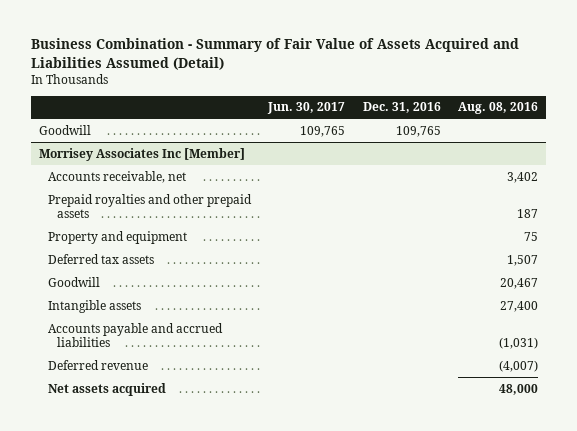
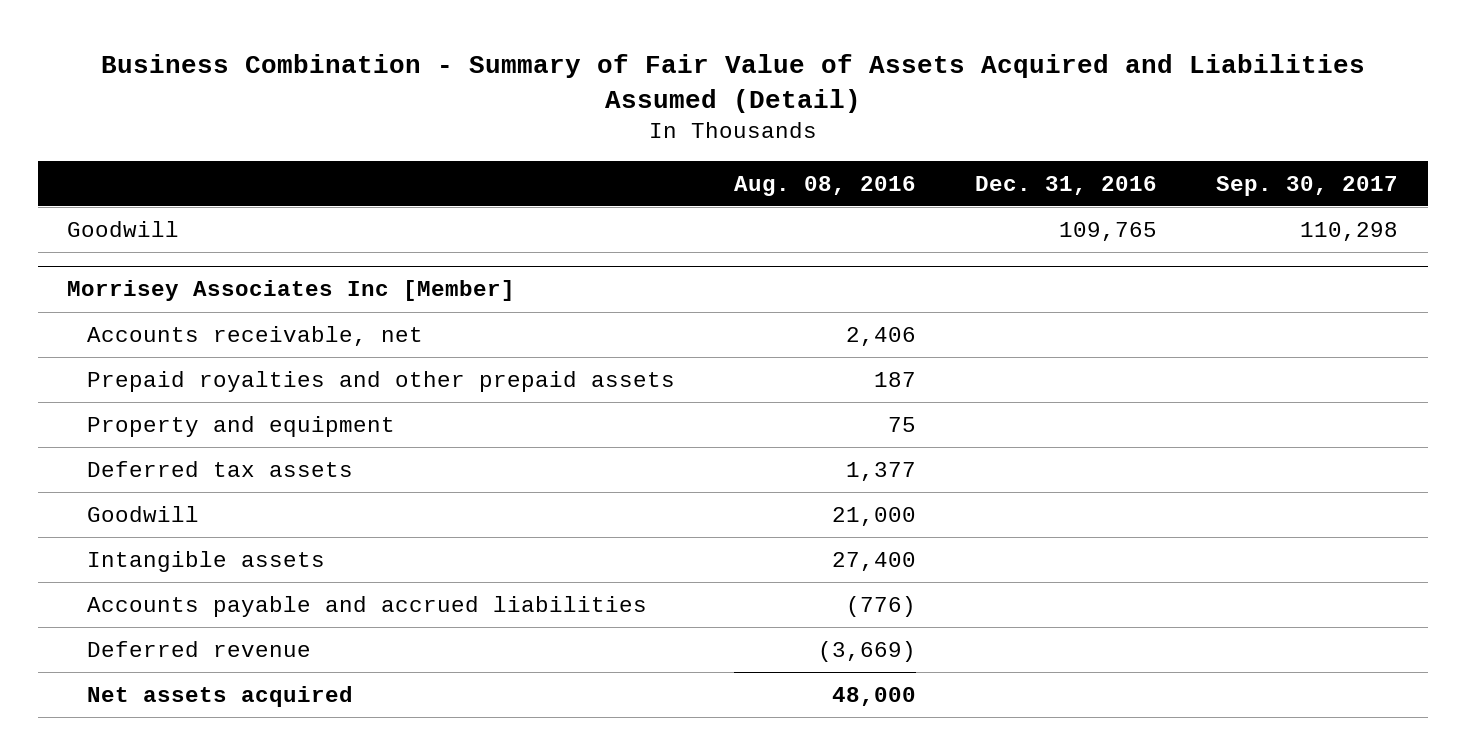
- | Jun. 30, 2017 | Dec. 31, 2016 | Aug. 08, 2016
+ | Aug. 08, 2016 | Dec. 31, 2016 | Sep. 30, 2017
@ Morrisey Associates Inc [Member]
- Accounts receivable, net | | | 3,402
+ Accounts receivable, net | 2,406 | |
- Deferred tax assets | | | 1,507
- Goodwill | | | 20,467
+ Deferred tax assets | 1,377 | |
+ Goodwill | 21,000 | |
- Accounts payable and accrued liabilities | | | (1,031)
- Deferred revenue | | | (4,007)
+ Accounts payable and accrued liabilities | (776) | |
+ Deferred revenue | (3,669) | |

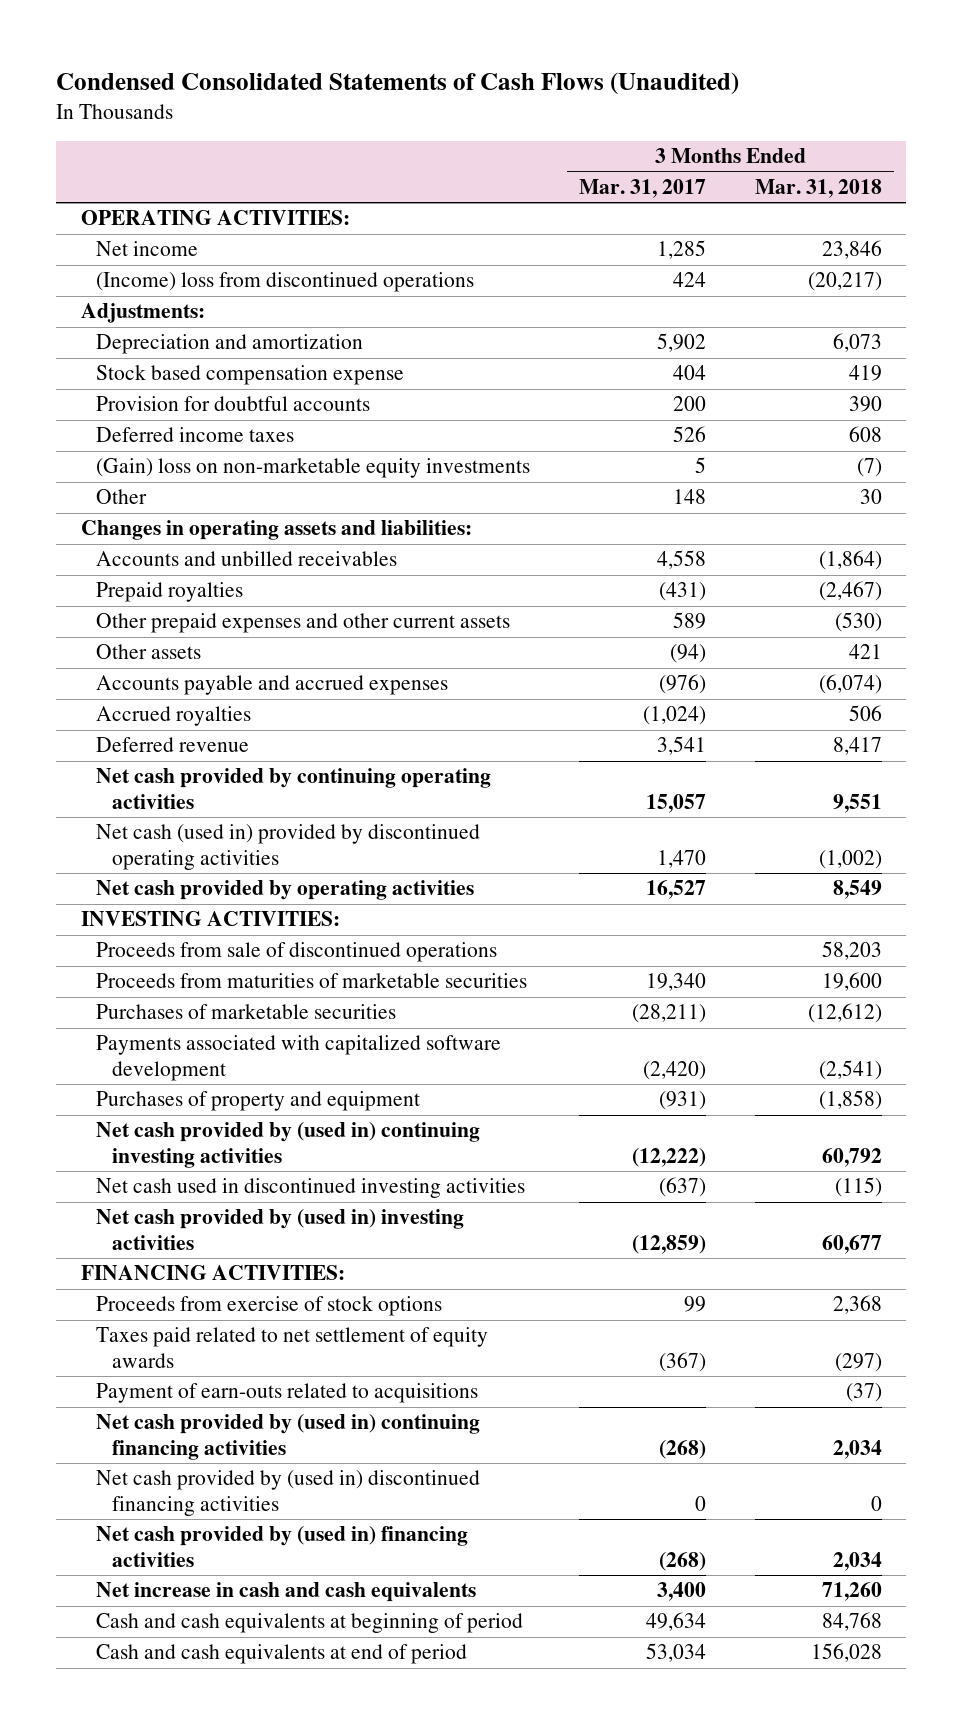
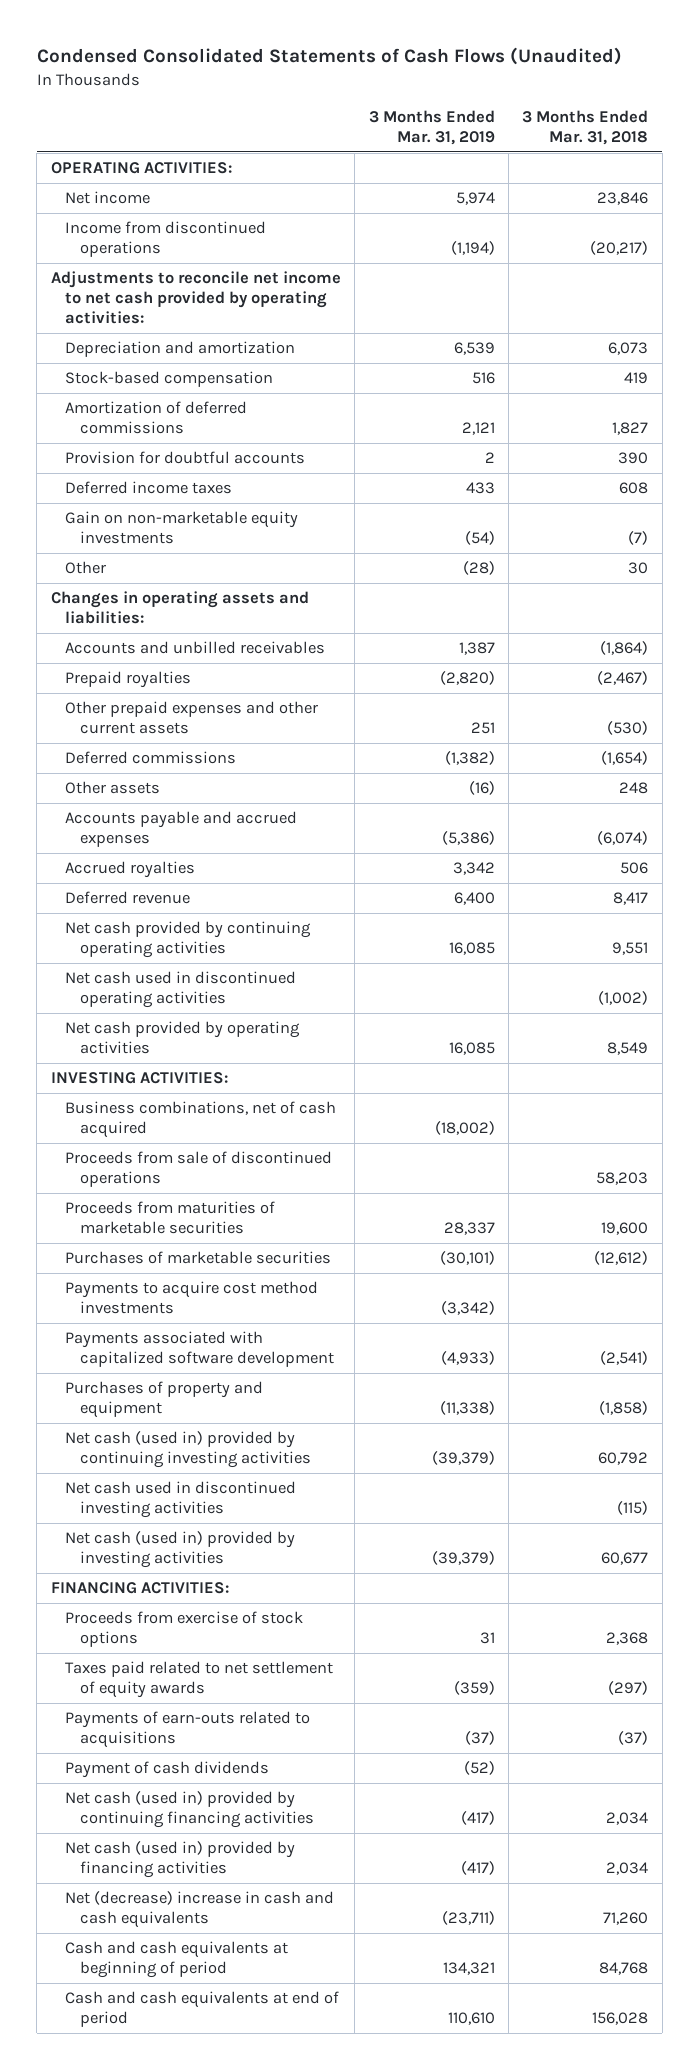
- | 3 Months Ended Mar. 31, 2017 | 3 Months Ended Mar. 31, 2018
+ | 3 Months Ended Mar. 31, 2019 | 3 Months Ended Mar. 31, 2018
- (Income) loss from discontinued operations | 424 | (20,217)
- Adjustments:
+ Income from discontinued operations | (1,194) | (20,217)
+ Adjustments to reconcile net income to net cash provided by operating activities:
- Stock based compensation expense | 404 | 419
+ Stock-based compensation | 516 | 419
+ Amortization of deferred commissions | 2,121 | 1,827
- (Gain) loss on non-marketable equity investments | 5 | (7)
+ Gain on non-marketable equity investments | (54) | (7)
- Other assets | (94) | 421
+ Deferred commissions | (1,382) | (1,654)
+ Other assets | (16) | 248
- Net cash (used in) provided by discontinued operating activities | 1,470 | (1,002)
+ Net cash used in discontinued operating activities | | (1,002)
+ Business combinations, net of cash acquired | (18,002) |
+ Payments to acquire cost method investments | (3,342) |
- Net cash provided by (used in) continuing investing activities | (12,222) | 60,792
+ Net cash (used in) provided by continuing investing activities | (39,379) | 60,792
- Net cash provided by (used in) investing activities | (12,859) | 60,677
+ Net cash (used in) provided by investing activities | (39,379) | 60,677
- Payment of earn-outs related to acquisitions | | (37)
- Net cash provided by (used in) continuing financing activities | (268) | 2,034
- Net cash provided by (used in) discontinued financing activities | 0 | 0
- Net cash provided by (used in) financing activities | (268) | 2,034
- Net increase in cash and cash equivalents | 3,400 | 71,260
+ Payments of earn-outs related to acquisitions | (37) | (37)
+ Payment of cash dividends | (52) |
+ Net cash (used in) provided by continuing financing activities | (417) | 2,034
+ Net cash (used in) provided by financing activities | (417) | 2,034
+ Net (decrease) increase in cash and cash equivalents | (23,711) | 71,260

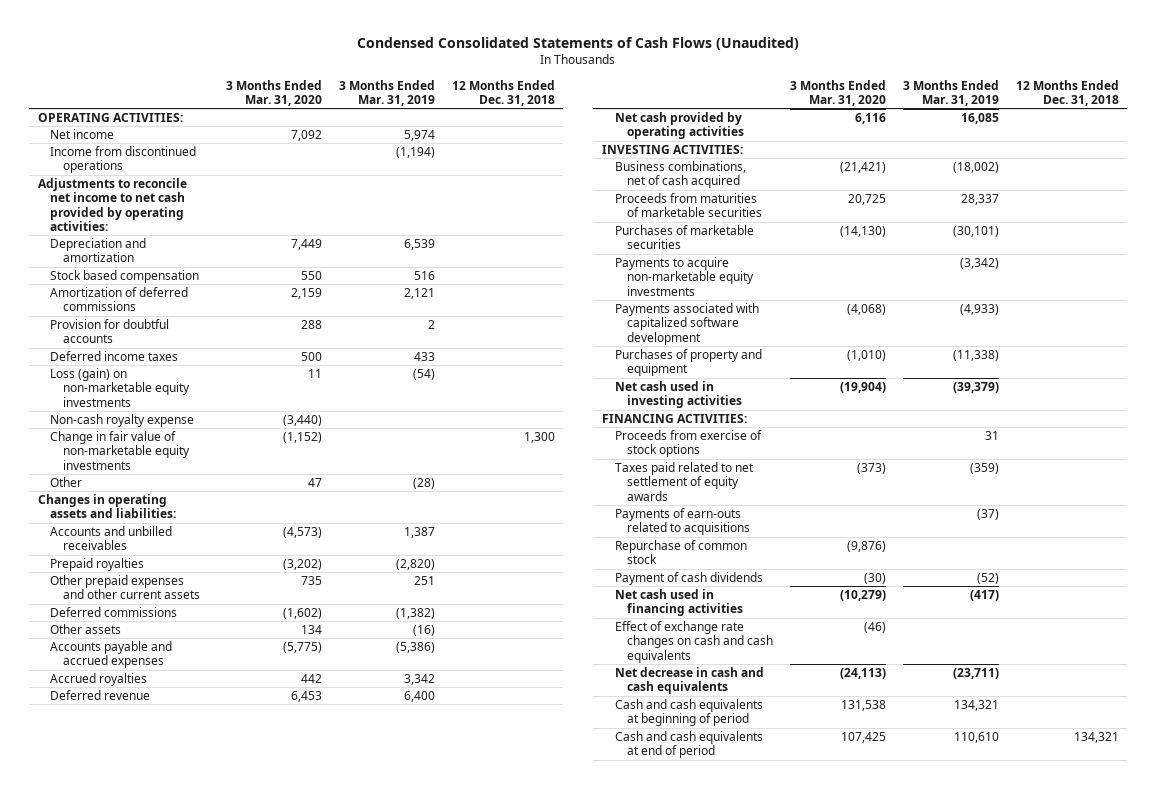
- | 3 Months Ended Mar. 31, 2019 | 3 Months Ended Mar. 31, 2018
+ | 3 Months Ended Mar. 31, 2020 | 3 Months Ended Mar. 31, 2019 | 12 Months Ended Dec. 31, 2018
- Stock-based compensation | 516 | 419
+ Stock based compensation | 550 | 516 |
- Gain on non-marketable equity investments | (54) | (7)
+ Loss (gain) on non-marketable equity investments | 11 | (54) |
+ Non-cash royalty expense | (3,440) | |
+ Change in fair value of non-marketable equity investments | (1,152) | | 1,300
- Net cash provided by continuing operating activities | 16,085 | 9,551
- Net cash used in discontinued operating activities | | (1,002)
- Proceeds from sale of discontinued operations | | 58,203
- Payments to acquire cost method investments | (3,342) |
+ Payments to acquire non-marketable equity investments | | (3,342) |
- Net cash (used in) provided by continuing investing activities | (39,379) | 60,792
- Net cash used in discontinued investing activities | | (115)
- Net cash (used in) provided by investing activities | (39,379) | 60,677
+ Net cash used in investing activities | (19,904) | (39,379) |
+ Repurchase of common stock | (9,876) | |
- Net cash (used in) provided by continuing financing activities | (417) | 2,034
- Net cash (used in) provided by financing activities | (417) | 2,034
- Net (decrease) increase in cash and cash equivalents | (23,711) | 71,260
+ Net cash used in financing activities | (10,279) | (417) |
+ Effect of exchange rate changes on cash and cash equivalents | (46) | |
+ Net decrease in cash and cash equivalents | (24,113) | (23,711) |

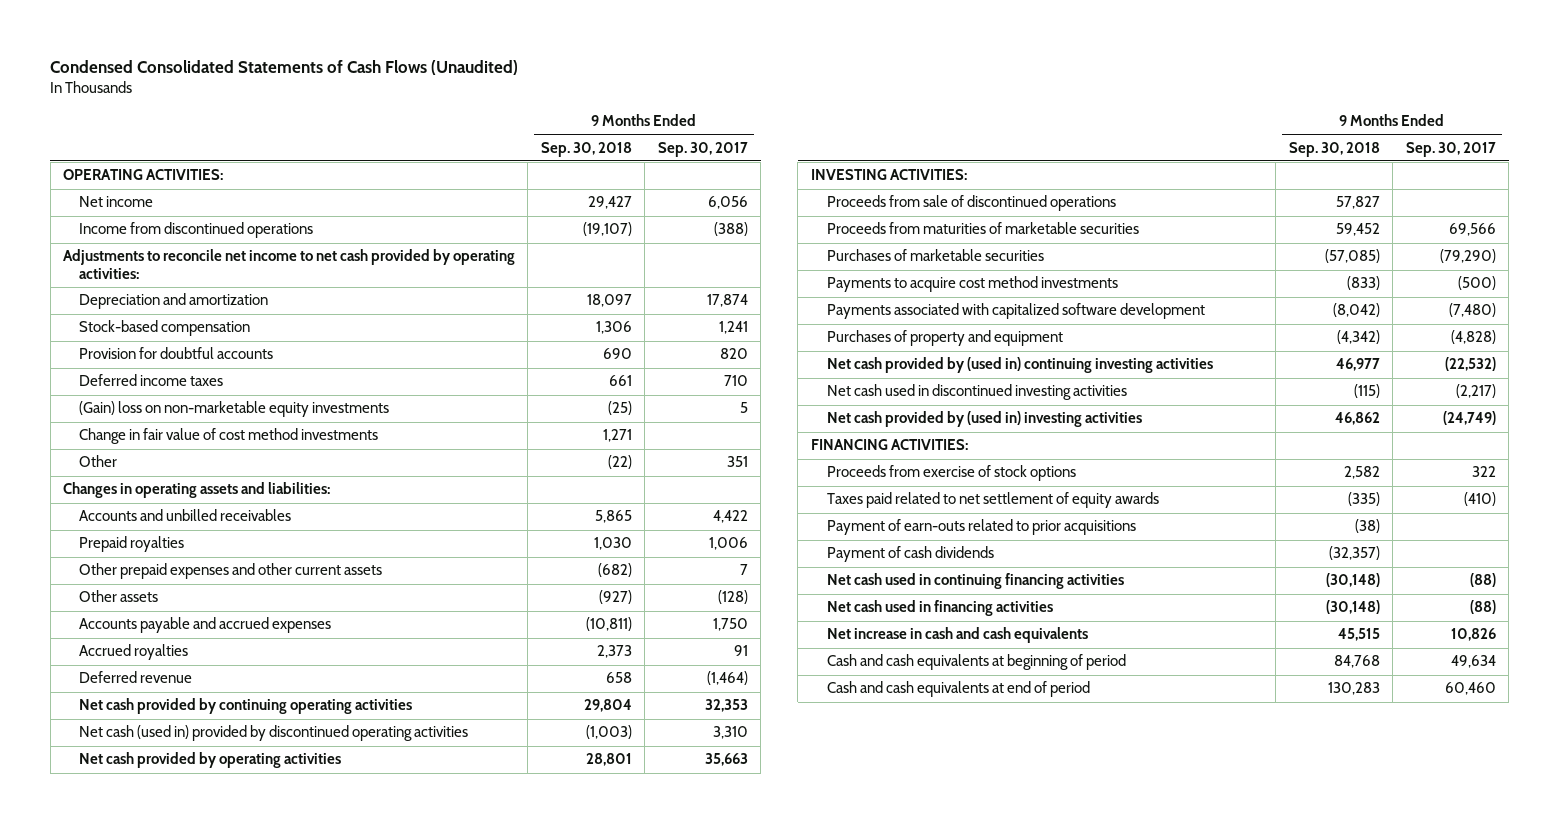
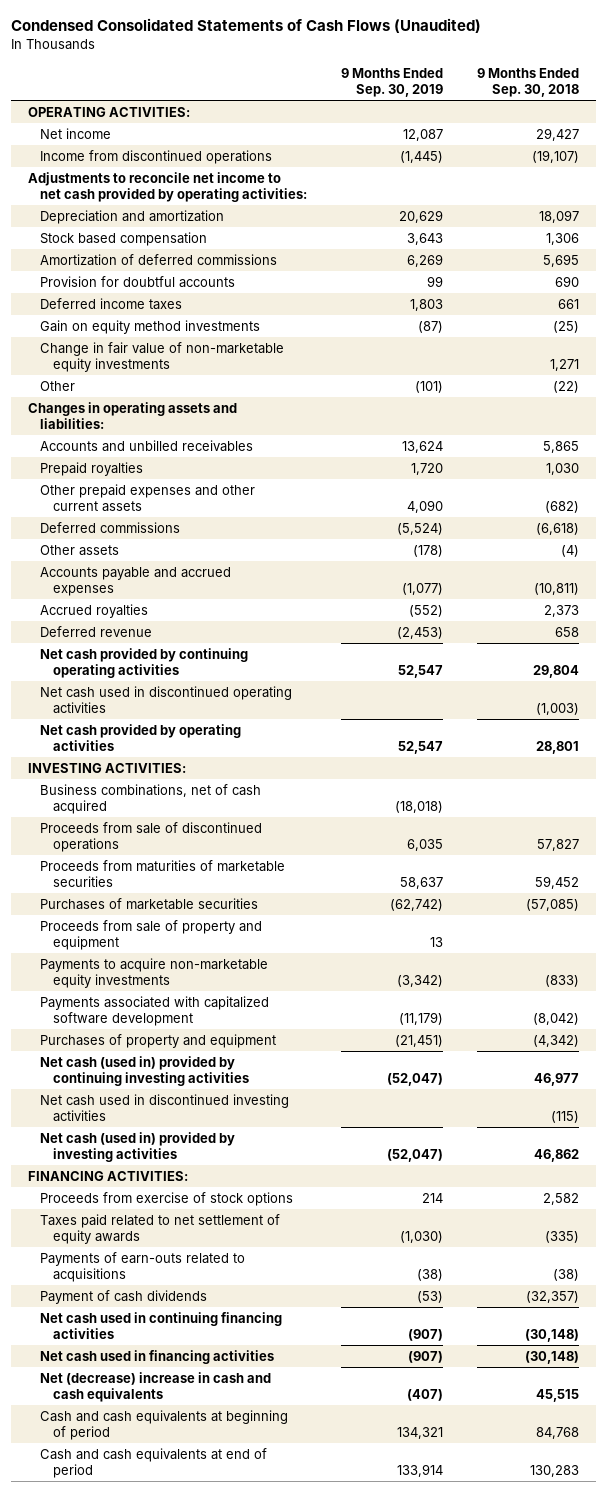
- | 9 Months Ended Sep. 30, 2018 | 9 Months Ended Sep. 30, 2017
+ | 9 Months Ended Sep. 30, 2019 | 9 Months Ended Sep. 30, 2018
- Stock-based compensation | 1,306 | 1,241
+ Stock based compensation | 3,643 | 1,306
+ Amortization of deferred commissions | 6,269 | 5,695
- (Gain) loss on non-marketable equity investments | (25) | 5
- Change in fair value of cost method investments | 1,271 |
+ Gain on equity method investments | (87) | (25)
+ Change in fair value of non-marketable equity investments | | 1,271
- Other assets | (927) | (128)
+ Deferred commissions | (5,524) | (6,618)
+ Other assets | (178) | (4)
- Net cash (used in) provided by discontinued operating activities | (1,003) | 3,310
+ Net cash used in discontinued operating activities | | (1,003)
+ Business combinations, net of cash acquired | (18,018) |
- Payments to acquire cost method investments | (833) | (500)
+ Proceeds from sale of property and equipment | 13 |
+ Payments to acquire non-marketable equity investments | (3,342) | (833)
- Net cash provided by (used in) continuing investing activities | 46,977 | (22,532)
+ Net cash (used in) provided by continuing investing activities | (52,047) | 46,977
- Net cash provided by (used in) investing activities | 46,862 | (24,749)
+ Net cash (used in) provided by investing activities | (52,047) | 46,862
- Payment of earn-outs related to prior acquisitions | (38) |
+ Payments of earn-outs related to acquisitions | (38) | (38)
- Net increase in cash and cash equivalents | 45,515 | 10,826
+ Net (decrease) increase in cash and cash equivalents | (407) | 45,515

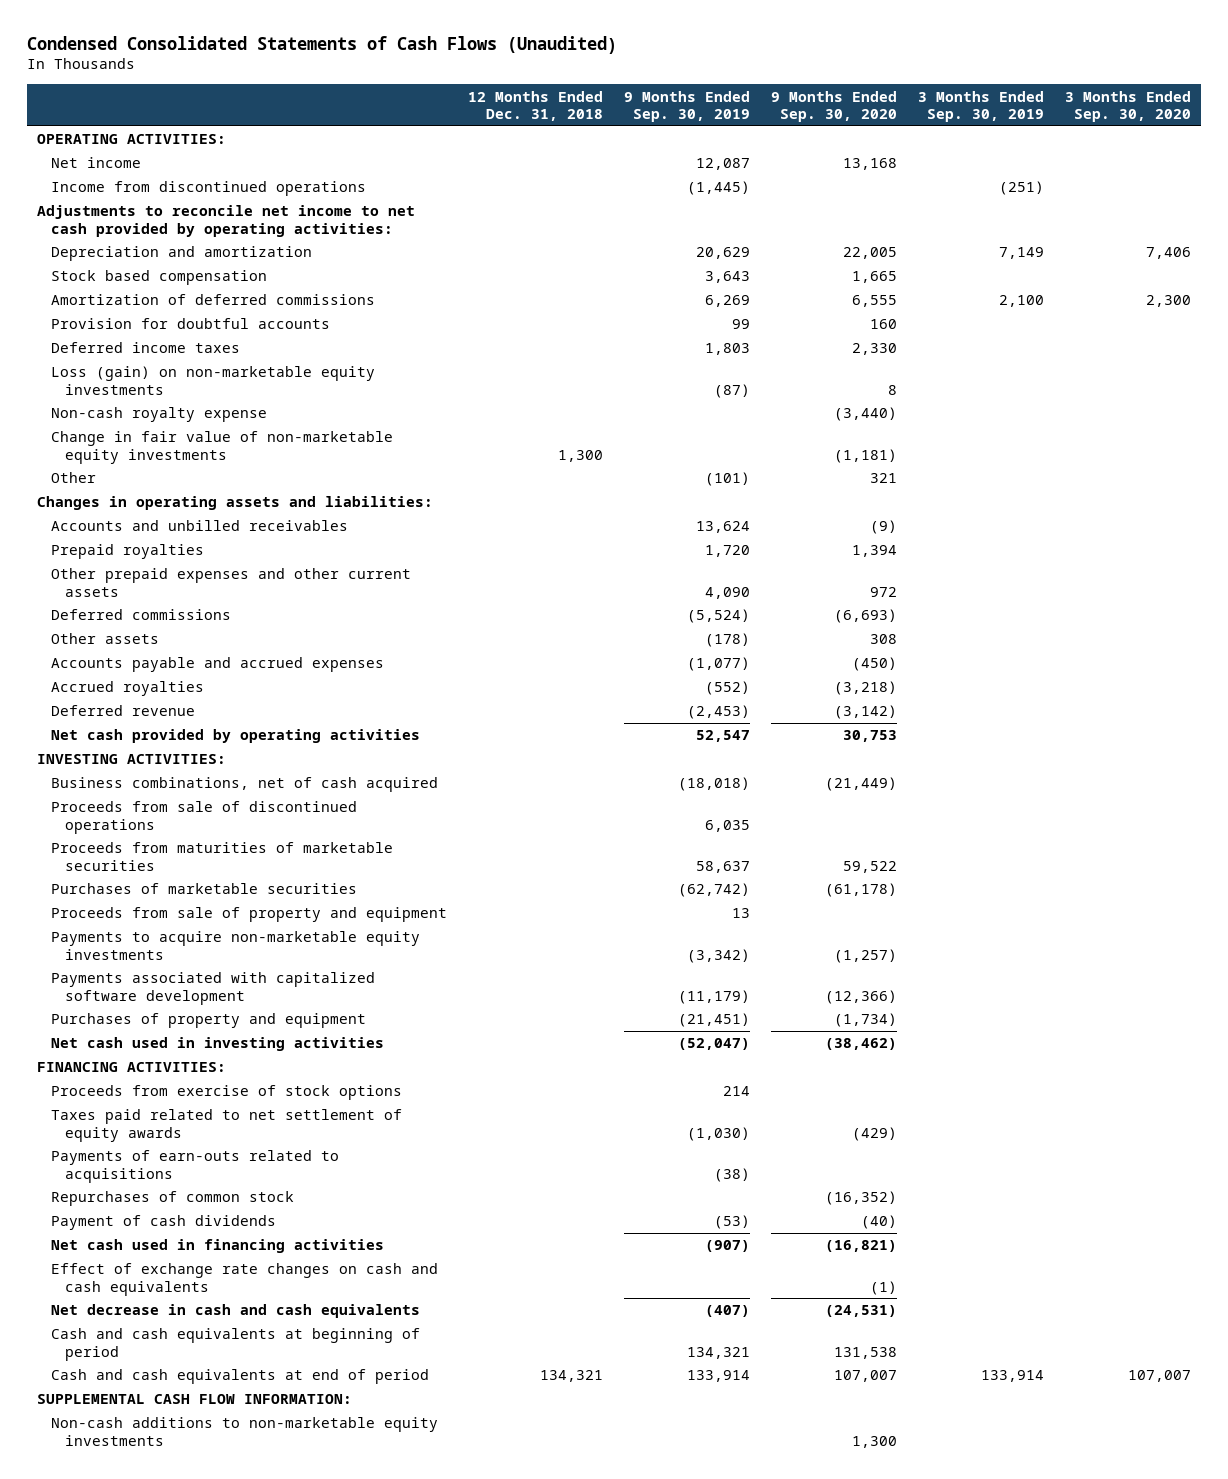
- | 9 Months Ended Sep. 30, 2019 | 9 Months Ended Sep. 30, 2018
+ | 12 Months Ended Dec. 31, 2018 | 9 Months Ended Sep. 30, 2019 | 9 Months Ended Sep. 30, 2020 | 3 Months Ended Sep. 30, 2019 | 3 Months Ended Sep. 30, 2020
- Gain on equity method investments | (87) | (25)
+ Loss (gain) on non-marketable equity investments | | (87) | 8 | |
+ Non-cash royalty expense | | | (3,440) | |
- Net cash provided by continuing operating activities | 52,547 | 29,804
- Net cash used in discontinued operating activities | | (1,003)
- Net cash (used in) provided by continuing investing activities | (52,047) | 46,977
- Net cash used in discontinued investing activities | | (115)
- Net cash (used in) provided by investing activities | (52,047) | 46,862
+ Net cash used in investing activities | | (52,047) | (38,462) | |
+ Repurchases of common stock | | | (16,352) | |
- Net cash used in continuing financing activities | (907) | (30,148)
- Net (decrease) increase in cash and cash equivalents | (407) | 45,515
+ Effect of exchange rate changes on cash and cash equivalents | | | (1) | |
+ Net decrease in cash and cash equivalents | | (407) | (24,531) | |
+ SUPPLEMENTAL CASH FLOW INFORMATION:
+ Non-cash additions to non-marketable equity investments | | | 1,300 | |

